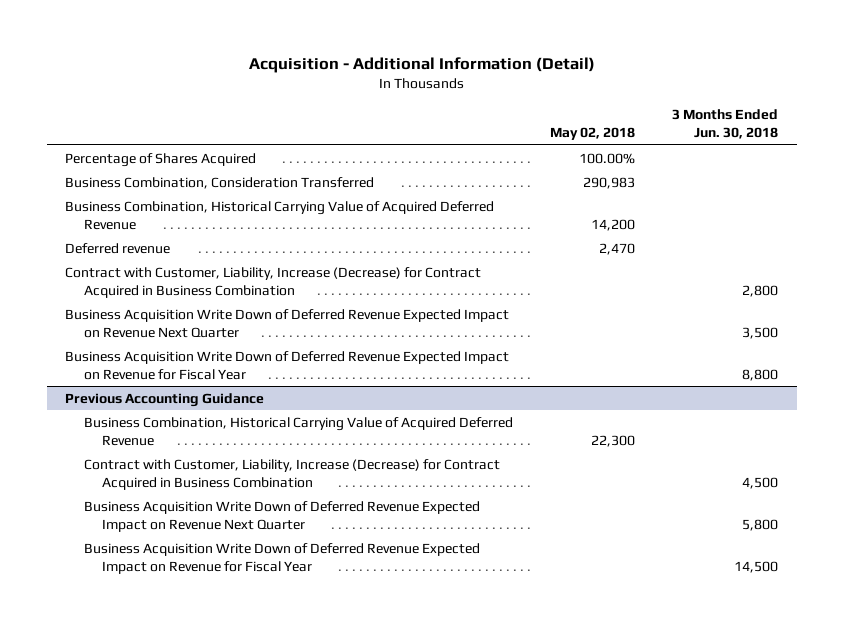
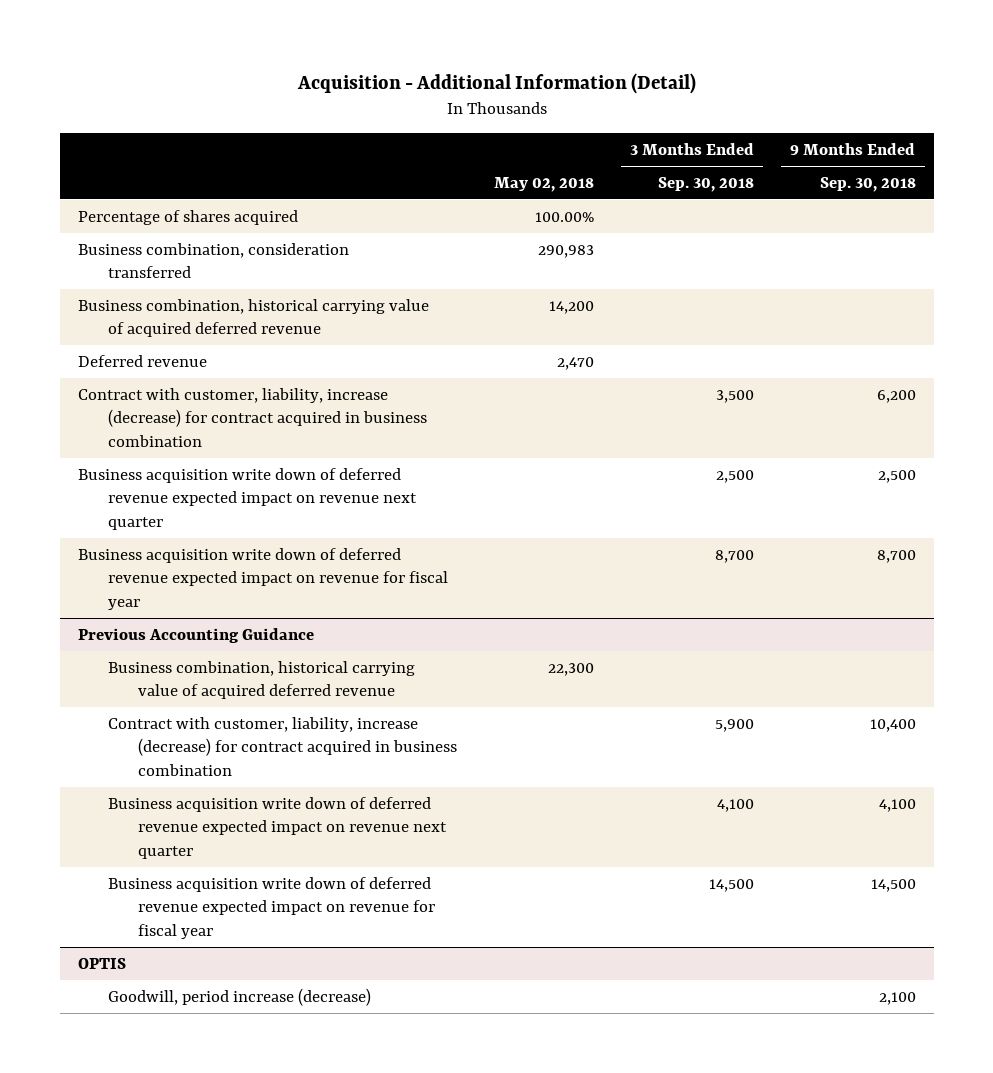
- | May 02, 2018 | 3 Months Ended Jun. 30, 2018
+ | May 02, 2018 | 3 Months Ended Sep. 30, 2018 | 9 Months Ended Sep. 30, 2018
- Percentage of Shares Acquired | 100.00% |
- Business Combination, Consideration Transferred | 290,983 |
- Business Combination, Historical Carrying Value of Acquired Deferred Revenue | 14,200 |
+ Percentage of shares acquired | 100.00% | |
+ Business combination, consideration transferred | 290,983 | |
+ Business combination, historical carrying value of acquired deferred revenue | 14,200 | |
- Contract with Customer, Liability, Increase (Decrease) for Contract Acquired in Business Combination | | 2,800
- Business Acquisition Write Down of Deferred Revenue Expected Impact on Revenue Next Quarter | | 3,500
- Business Acquisition Write Down of Deferred Revenue Expected Impact on Revenue for Fiscal Year | | 8,800
+ Contract with customer, liability, increase (decrease) for contract acquired in business combination | | 3,500 | 6,200
+ Business acquisition write down of deferred revenue expected impact on revenue next quarter | | 2,500 | 2,500
+ Business acquisition write down of deferred revenue expected impact on revenue for fiscal year | | 8,700 | 8,700
@ Previous Accounting Guidance
- Business Combination, Historical Carrying Value of Acquired Deferred Revenue | 22,300 |
- Contract with Customer, Liability, Increase (Decrease) for Contract Acquired in Business Combination | | 4,500
- Business Acquisition Write Down of Deferred Revenue Expected Impact on Revenue Next Quarter | | 5,800
- Business Acquisition Write Down of Deferred Revenue Expected Impact on Revenue for Fiscal Year | | 14,500
+ Business combination, historical carrying value of acquired deferred revenue | 22,300 | |
+ Contract with customer, liability, increase (decrease) for contract acquired in business combination | | 5,900 | 10,400
+ Business acquisition write down of deferred revenue expected impact on revenue next quarter | | 4,100 | 4,100
+ Business acquisition write down of deferred revenue expected impact on revenue for fiscal year | | 14,500 | 14,500
+ OPTIS
+ Goodwill, period increase (decrease) | | | 2,100

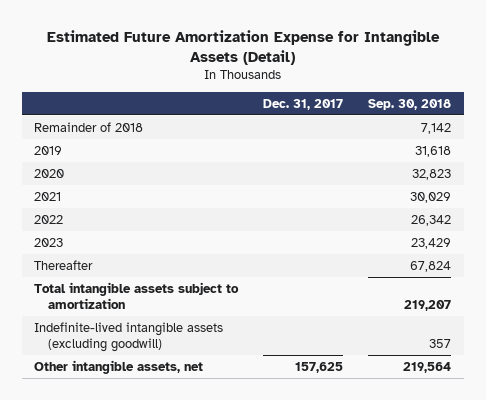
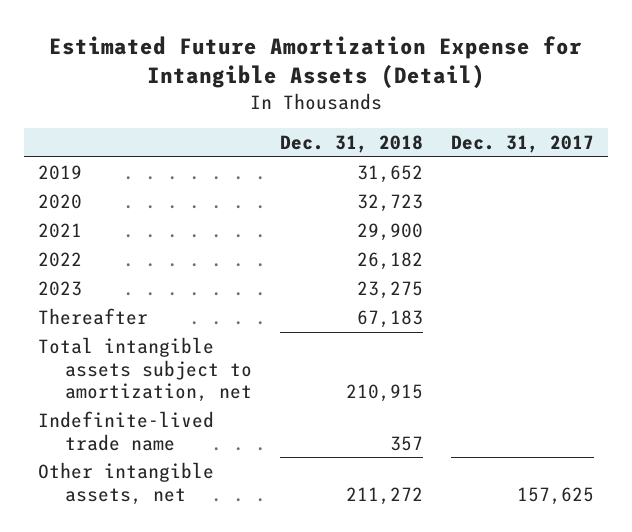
- | Dec. 31, 2017 | Sep. 30, 2018
+ | Dec. 31, 2018 | Dec. 31, 2017
- Remainder of 2018 | | 7,142
- Total intangible assets subject to amortization | | 219,207
- Indefinite-lived intangible assets (excluding goodwill) | | 357
+ Total intangible assets subject to amortization, net | 210,915 |
+ Indefinite-lived trade name | 357 |

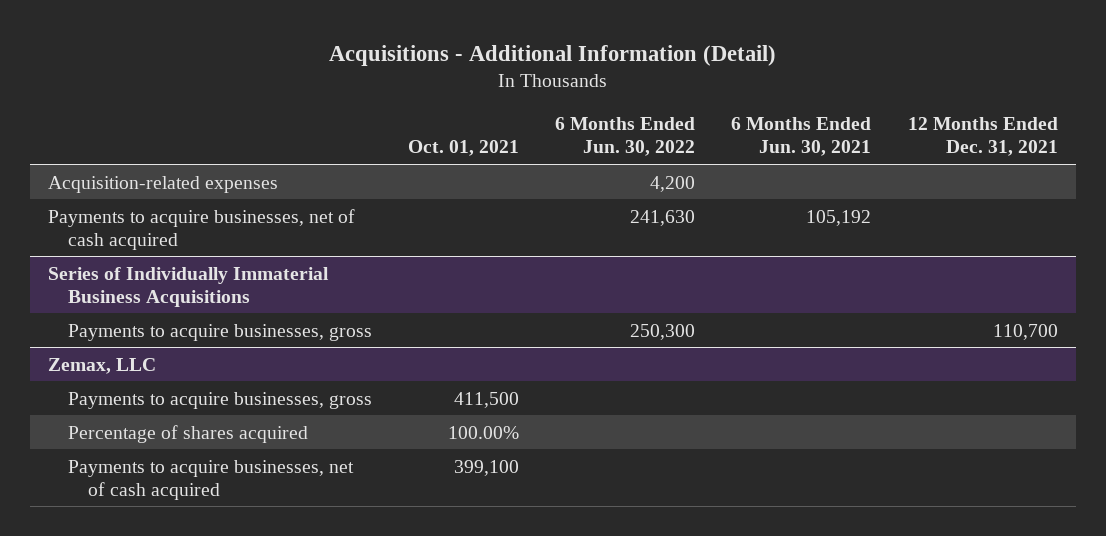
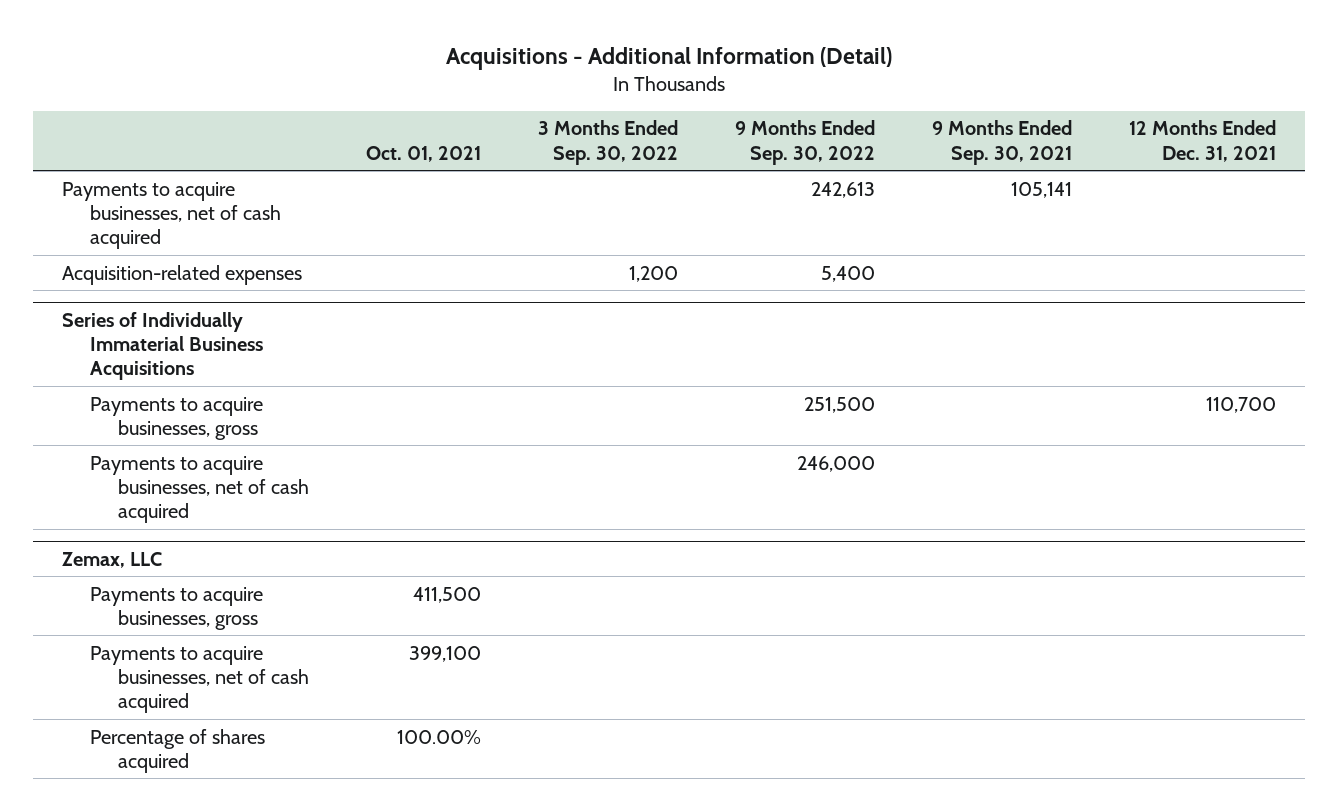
- | Oct. 01, 2021 | 6 Months Ended Jun. 30, 2022 | 6 Months Ended Jun. 30, 2021 | 12 Months Ended Dec. 31, 2021
+ | Oct. 01, 2021 | 3 Months Ended Sep. 30, 2022 | 9 Months Ended Sep. 30, 2022 | 9 Months Ended Sep. 30, 2021 | 12 Months Ended Dec. 31, 2021
moved down: Acquisition-related expenses | | 1,200 | 5,400 | |
@ Series of Individually Immaterial Business Acquisitions
+ Payments to acquire businesses, net of cash acquired | | | 246,000 | |
@ Zemax, LLC
moved down: Percentage of shares acquired | 100.00% | | | |

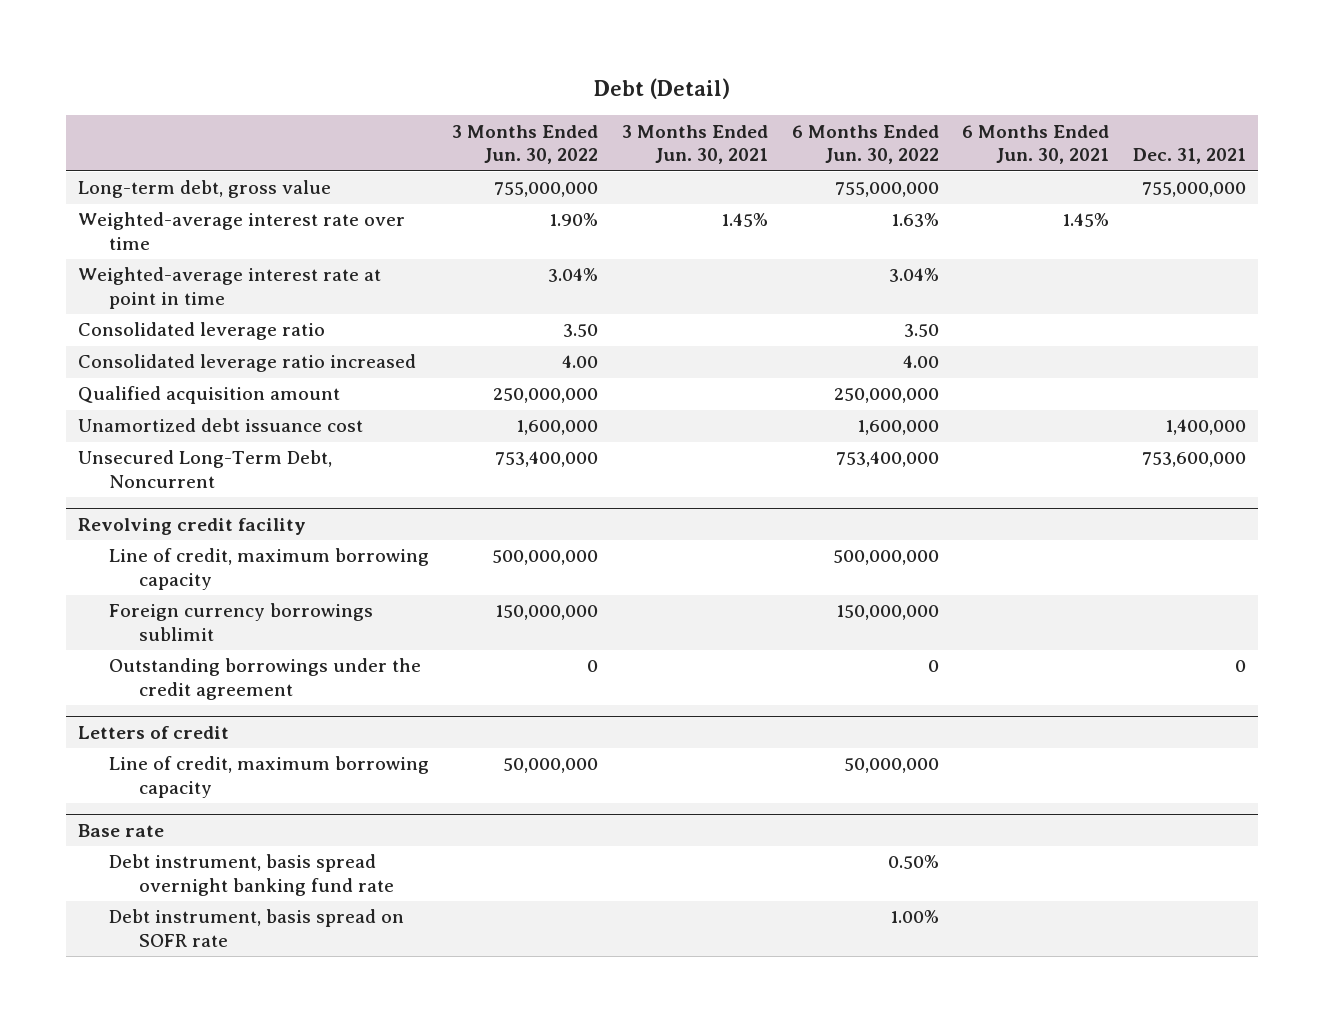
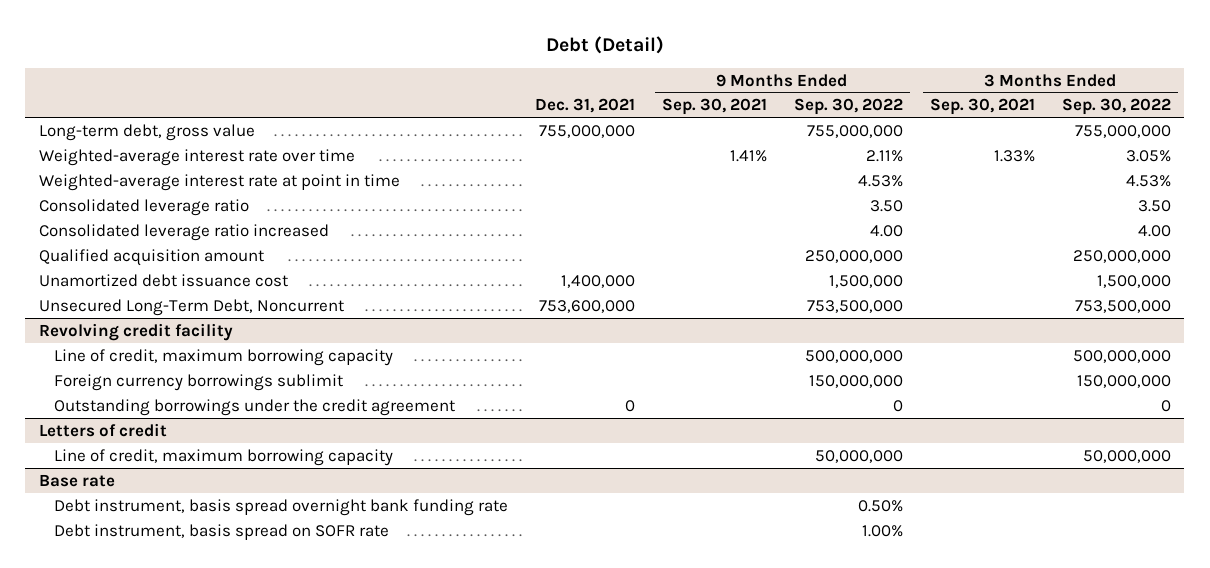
- | 3 Months Ended Jun. 30, 2022 | 3 Months Ended Jun. 30, 2021 | 6 Months Ended Jun. 30, 2022 | 6 Months Ended Jun. 30, 2021 | Dec. 31, 2021
+ | Dec. 31, 2021 | 9 Months Ended Sep. 30, 2021 | 9 Months Ended Sep. 30, 2022 | 3 Months Ended Sep. 30, 2021 | 3 Months Ended Sep. 30, 2022
@ Base rate
- Debt instrument, basis spread overnight banking fund rate | | | 0.50% | |
+ Debt instrument, basis spread overnight bank funding rate | | | 0.50% | |

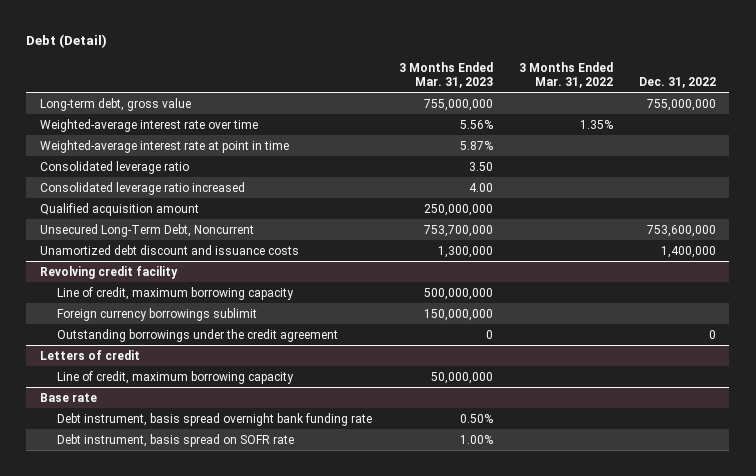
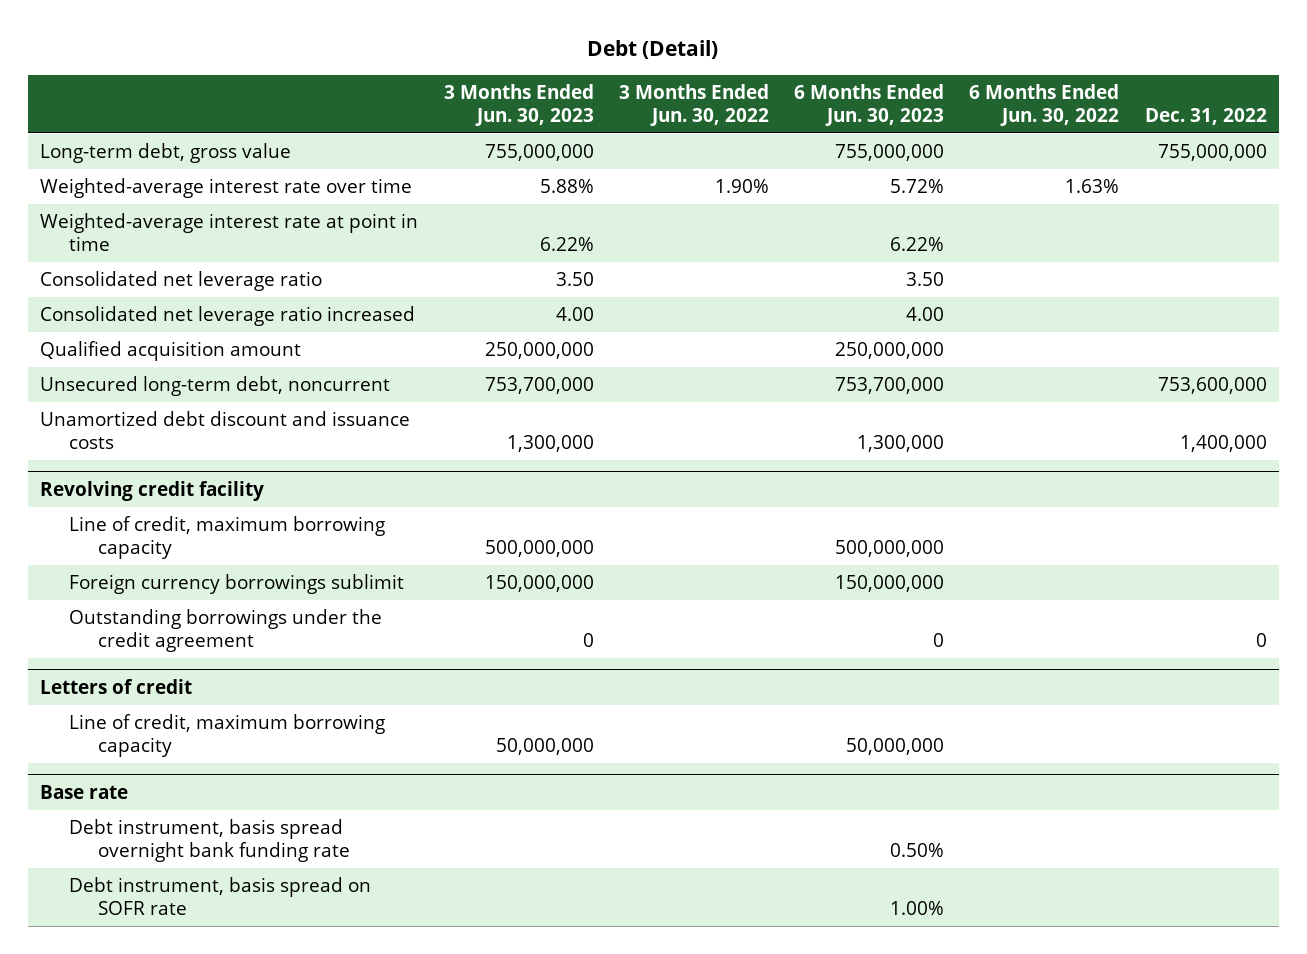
- | 3 Months Ended Mar. 31, 2023 | 3 Months Ended Mar. 31, 2022 | Dec. 31, 2022
+ | 3 Months Ended Jun. 30, 2023 | 3 Months Ended Jun. 30, 2022 | 6 Months Ended Jun. 30, 2023 | 6 Months Ended Jun. 30, 2022 | Dec. 31, 2022
- Consolidated leverage ratio | 3.50 | |
- Consolidated leverage ratio increased | 4.00 | |
+ Consolidated net leverage ratio | 3.50 | | 3.50 | |
+ Consolidated net leverage ratio increased | 4.00 | | 4.00 | |
- Unsecured Long-Term Debt, Noncurrent | 753,700,000 | | 753,600,000
+ Unsecured long-term debt, noncurrent | 753,700,000 | | 753,700,000 | | 753,600,000

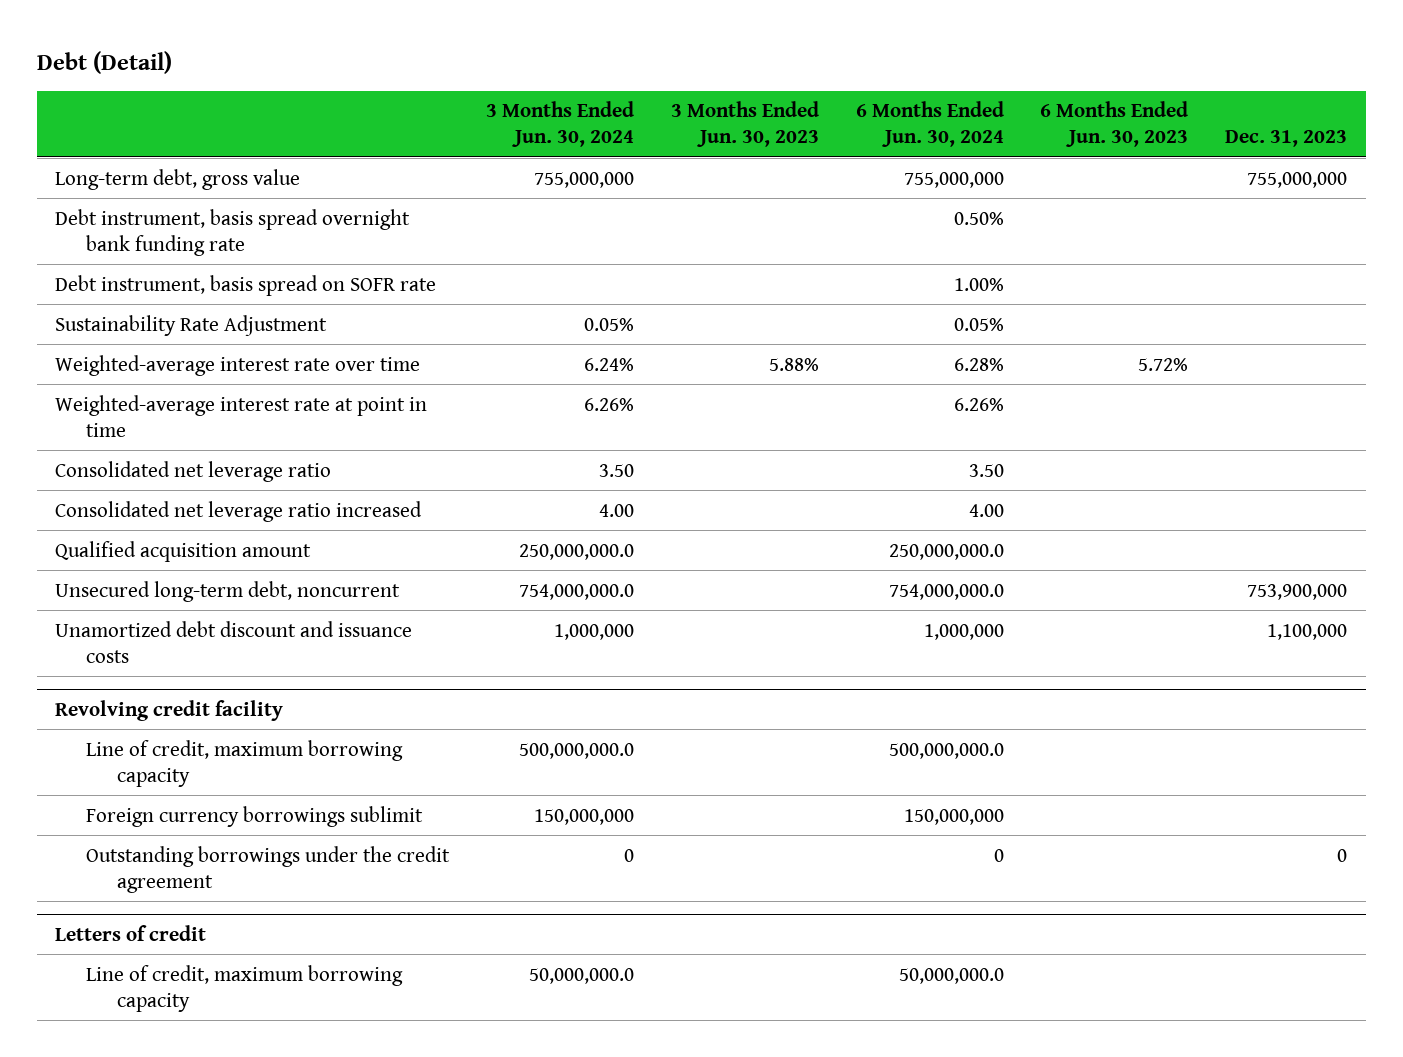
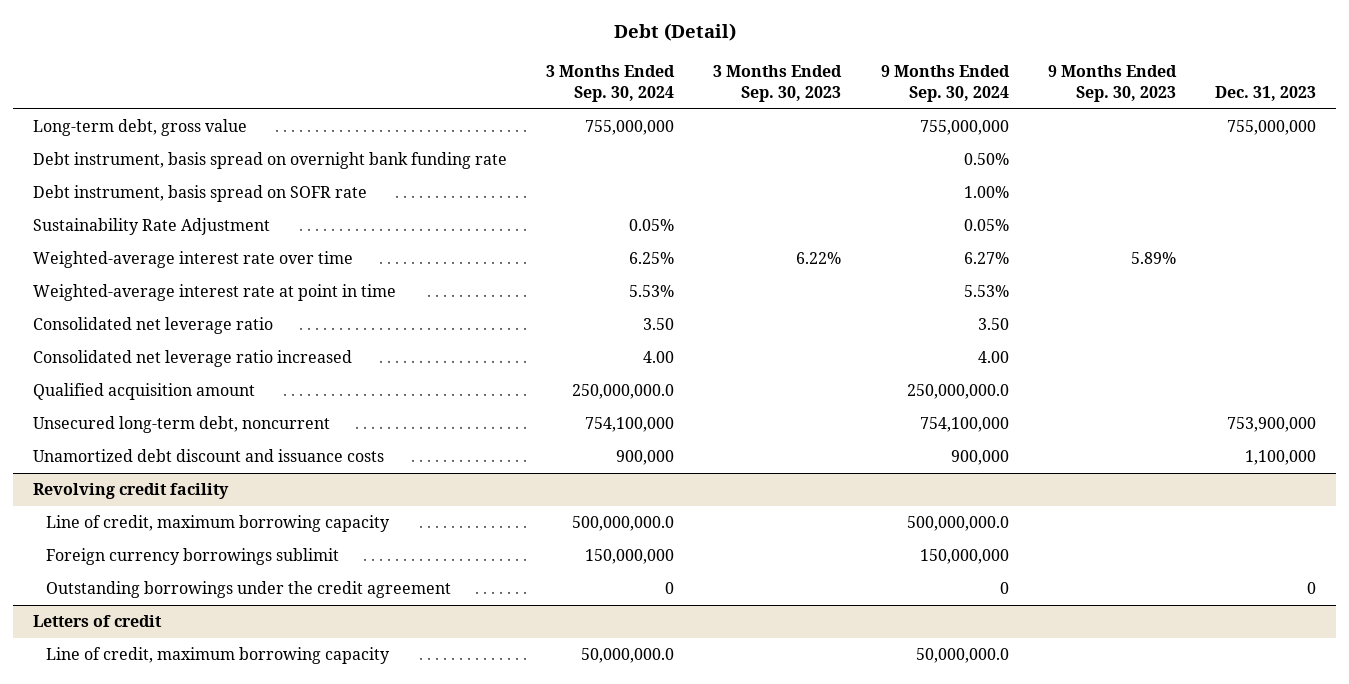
- | 3 Months Ended Jun. 30, 2024 | 3 Months Ended Jun. 30, 2023 | 6 Months Ended Jun. 30, 2024 | 6 Months Ended Jun. 30, 2023 | Dec. 31, 2023
+ | 3 Months Ended Sep. 30, 2024 | 3 Months Ended Sep. 30, 2023 | 9 Months Ended Sep. 30, 2024 | 9 Months Ended Sep. 30, 2023 | Dec. 31, 2023
- Debt instrument, basis spread overnight bank funding rate | | | 0.50% | |
+ Debt instrument, basis spread on overnight bank funding rate | | | 0.50% | |

